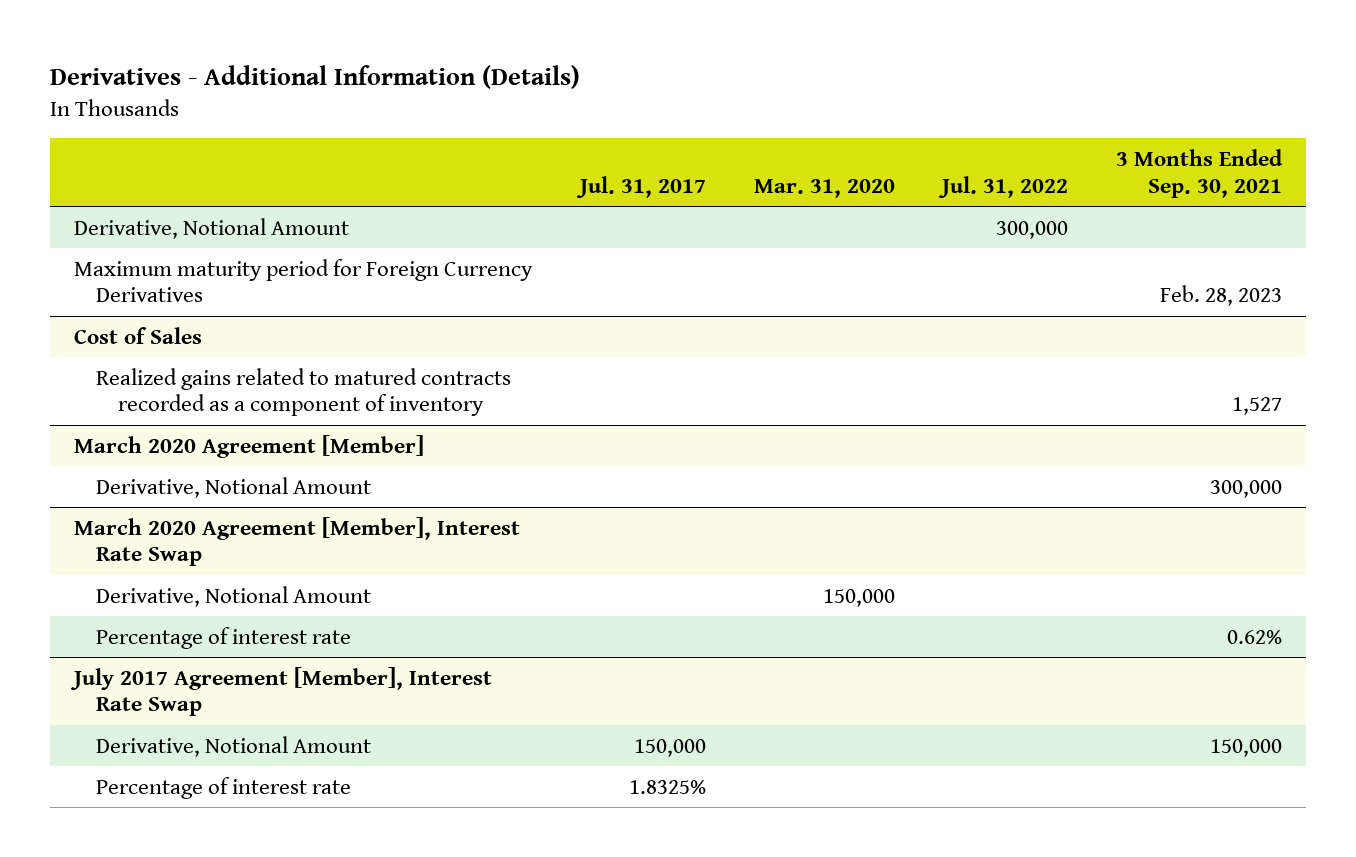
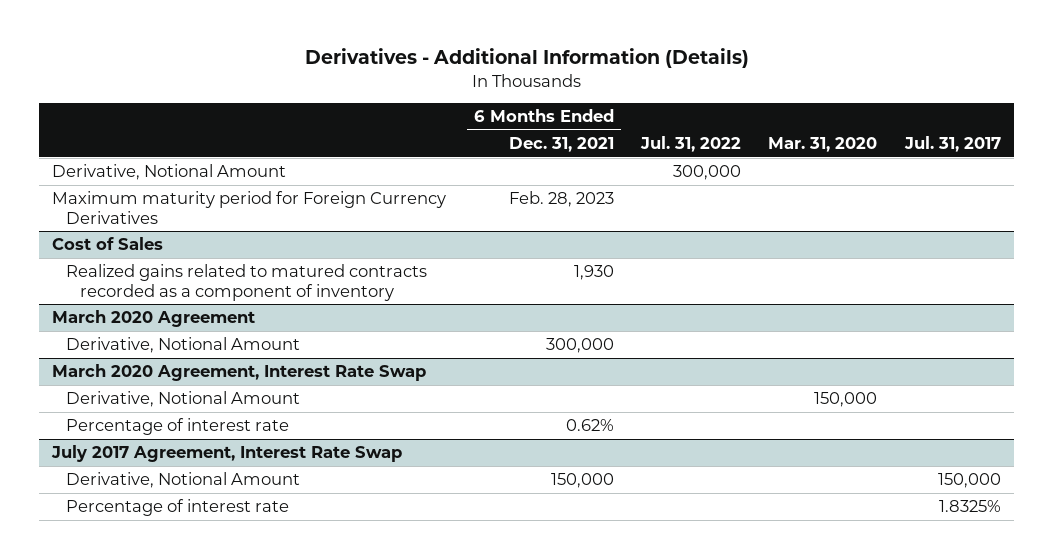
- | Jul. 31, 2017 | Mar. 31, 2020 | Jul. 31, 2022 | 3 Months Ended Sep. 30, 2021
+ | 6 Months Ended Dec. 31, 2021 | Jul. 31, 2022 | Mar. 31, 2020 | Jul. 31, 2017
- March 2020 Agreement [Member]
+ March 2020 Agreement
- March 2020 Agreement [Member], Interest Rate Swap
+ March 2020 Agreement, Interest Rate Swap
- July 2017 Agreement [Member], Interest Rate Swap
+ July 2017 Agreement, Interest Rate Swap

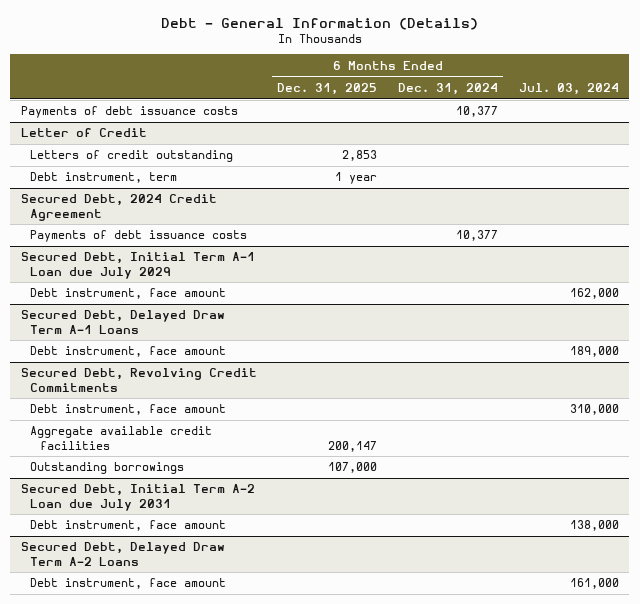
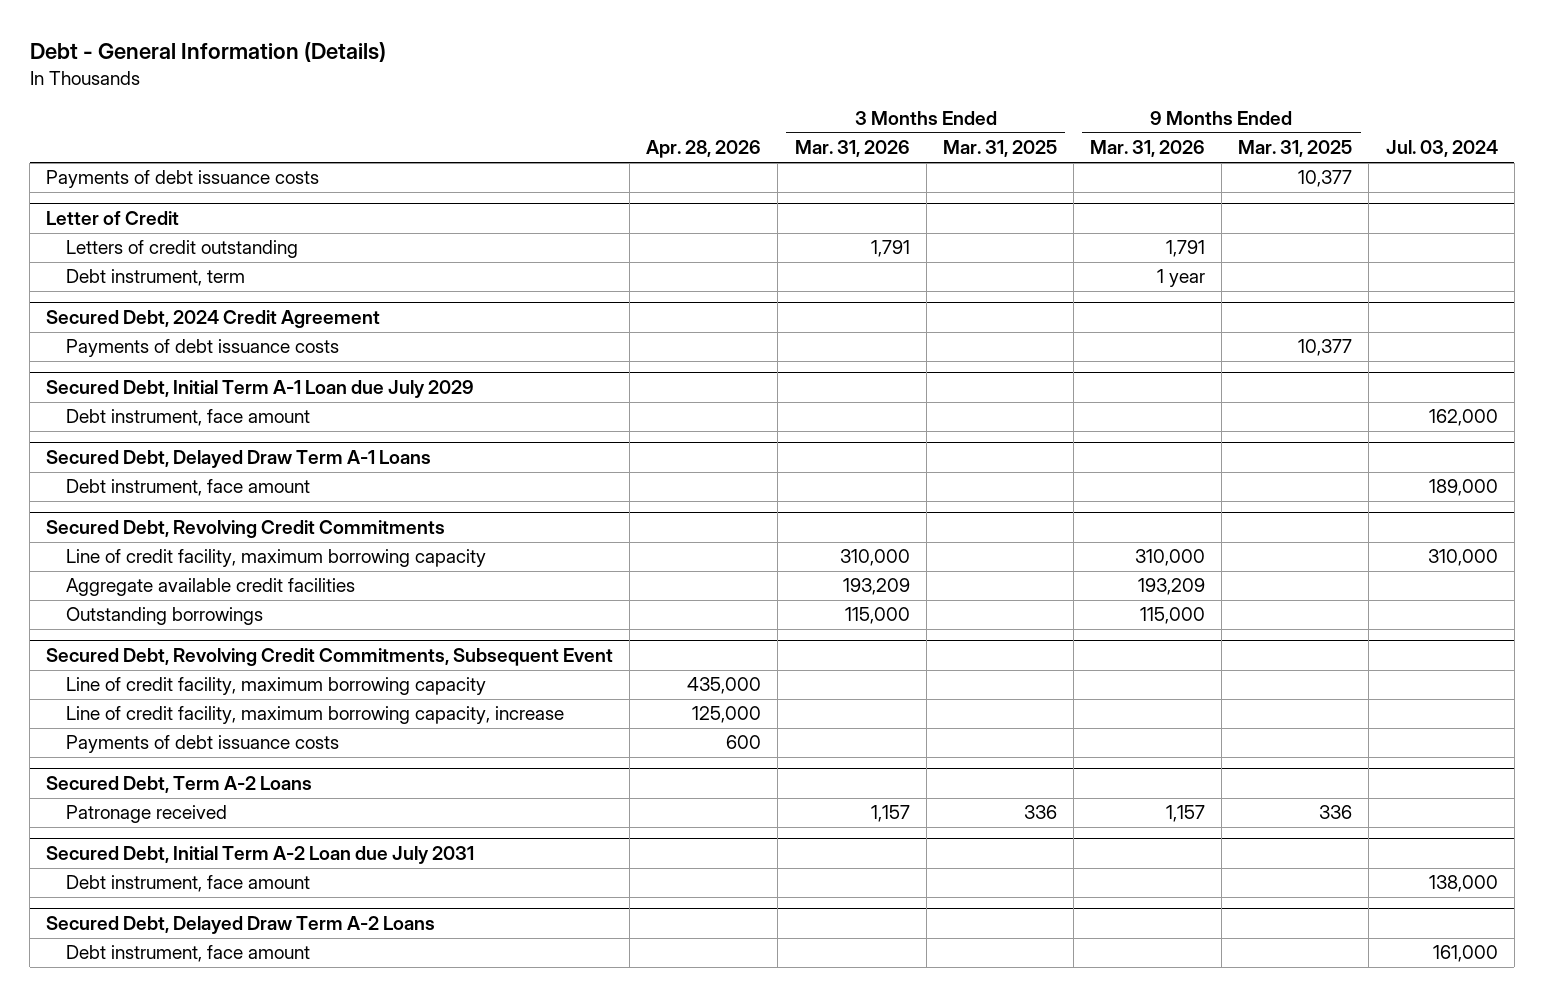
- | 6 Months Ended Dec. 31, 2025 | 6 Months Ended Dec. 31, 2024 | Jul. 03, 2024
+ | Apr. 28, 2026 | 3 Months Ended Mar. 31, 2026 | 3 Months Ended Mar. 31, 2025 | 9 Months Ended Mar. 31, 2026 | 9 Months Ended Mar. 31, 2025 | Jul. 03, 2024
@ Secured Debt, Revolving Credit Commitments
- Debt instrument, face amount | | | 310,000
+ Line of credit facility, maximum borrowing capacity | | 310,000 | | 310,000 | | 310,000
+ Secured Debt, Revolving Credit Commitments, Subsequent Event
+ Line of credit facility, maximum borrowing capacity | 435,000 | | | | |
+ Line of credit facility, maximum borrowing capacity, increase | 125,000 | | | | |
+ Payments of debt issuance costs | 600 | | | | |
+ Secured Debt, Term A-2 Loans
+ Patronage received | | 1,157 | 336 | 1,157 | 336 |

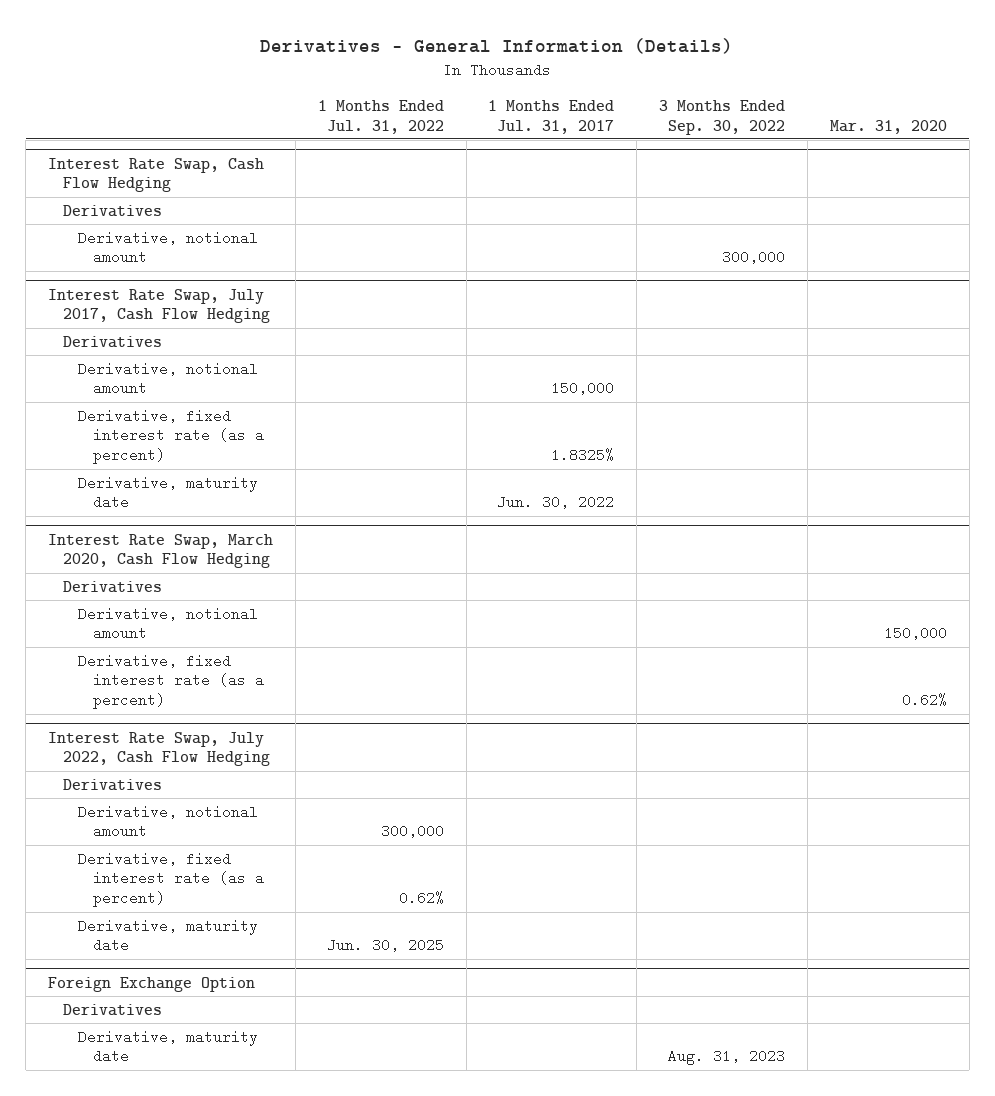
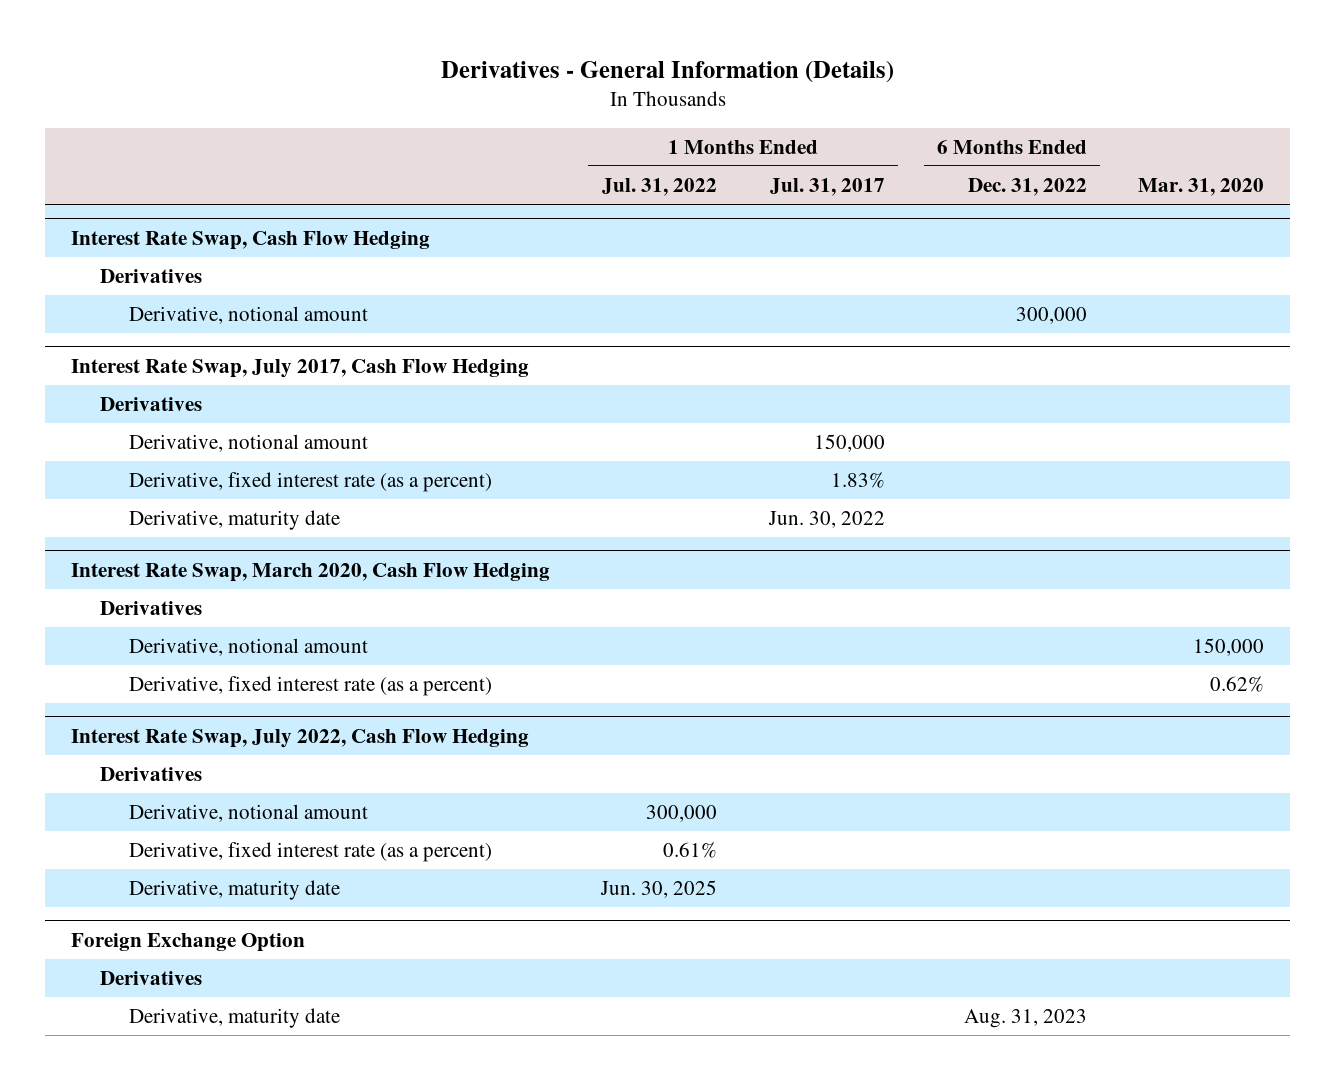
- | 1 Months Ended Jul. 31, 2022 | 1 Months Ended Jul. 31, 2017 | 3 Months Ended Sep. 30, 2022 | Mar. 31, 2020
+ | 1 Months Ended Jul. 31, 2022 | 1 Months Ended Jul. 31, 2017 | 6 Months Ended Dec. 31, 2022 | Mar. 31, 2020
@ Interest Rate Swap, July 2017, Cash Flow Hedging
- Derivative, fixed interest rate (as a percent) | | 1.8325% | |
+ Derivative, fixed interest rate (as a percent) | | 1.83% | |
@ Interest Rate Swap, July 2022, Cash Flow Hedging
- Derivative, fixed interest rate (as a percent) | 0.62% | | |
+ Derivative, fixed interest rate (as a percent) | 0.61% | | |

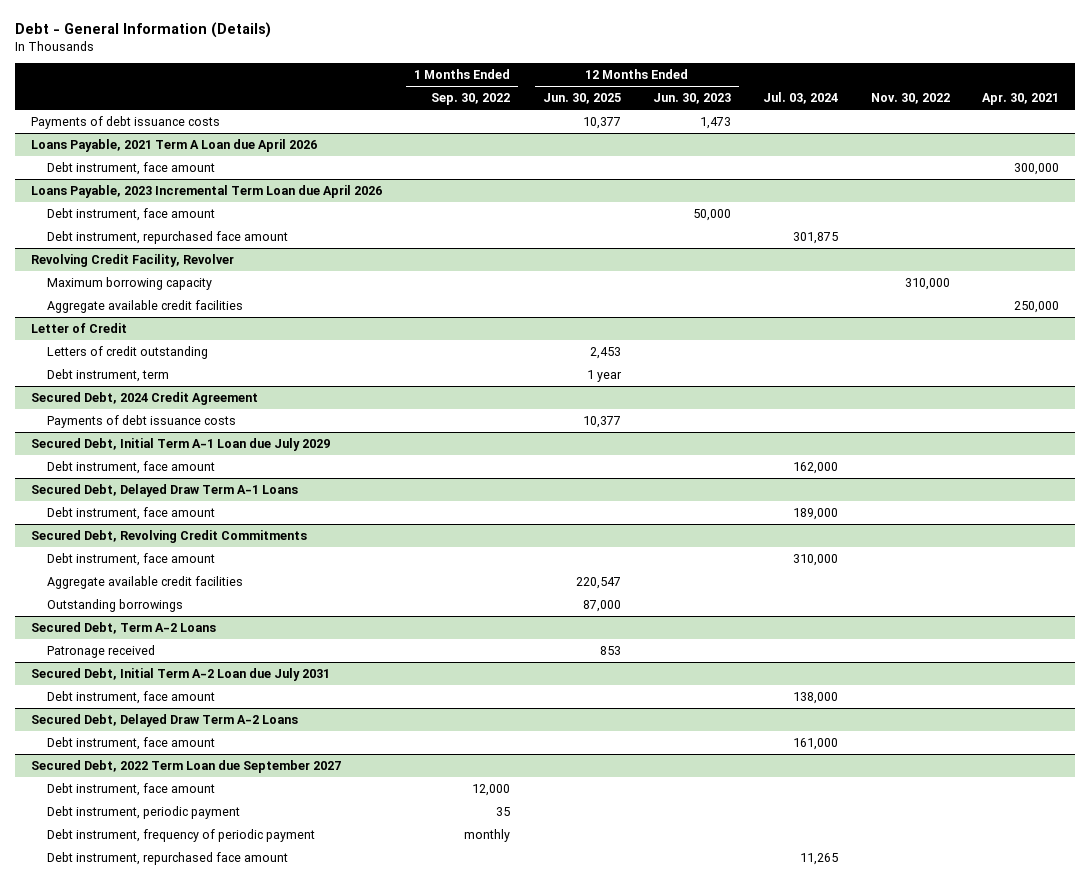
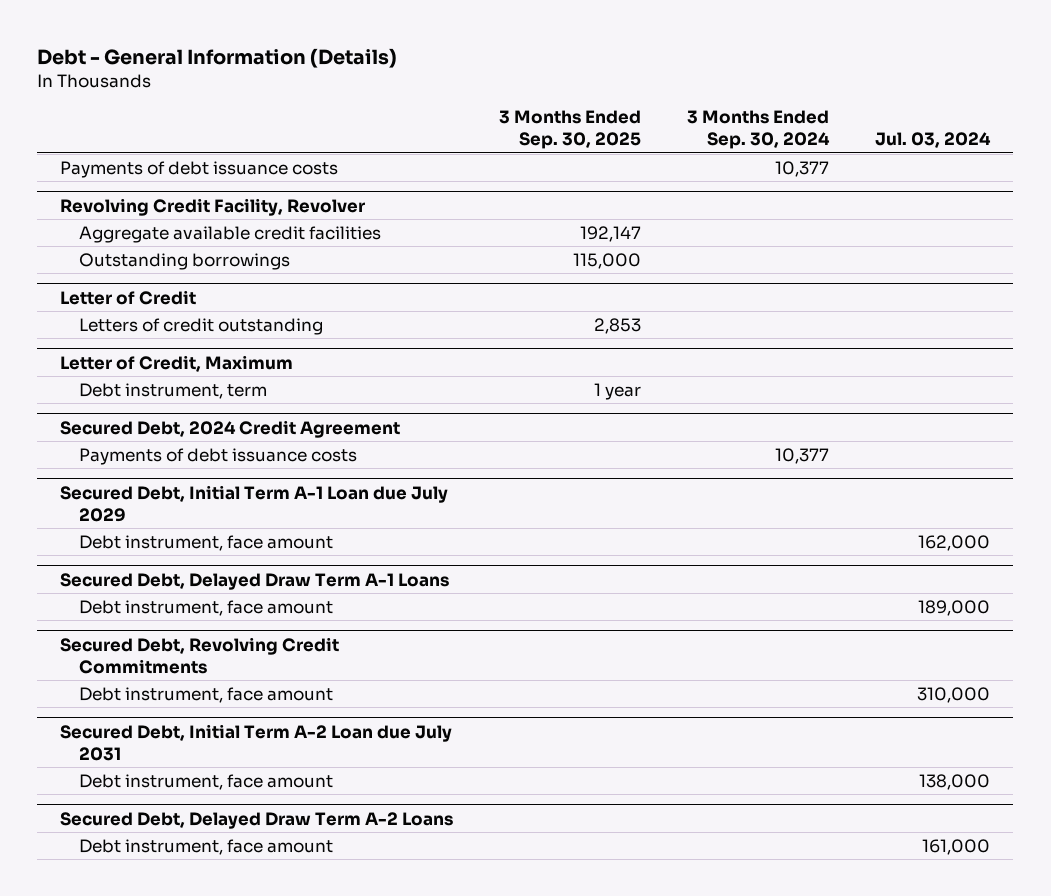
- | 1 Months Ended Sep. 30, 2022 | 12 Months Ended Jun. 30, 2025 | 12 Months Ended Jun. 30, 2023 | Jul. 03, 2024 | Nov. 30, 2022 | Apr. 30, 2021
+ | 3 Months Ended Sep. 30, 2025 | 3 Months Ended Sep. 30, 2024 | Jul. 03, 2024
- Loans Payable, 2021 Term A Loan due April 2026
- Debt instrument, face amount | | | | | | 300,000
- Loans Payable, 2023 Incremental Term Loan due April 2026
- Debt instrument, face amount | | | 50,000 | | |
- Debt instrument, repurchased face amount | | | | 301,875 | |
@ Revolving Credit Facility, Revolver
- Maximum borrowing capacity | | | | | 310,000 |
+ Outstanding borrowings | 115,000 | |
@ Letter of Credit
- Debt instrument, term | | 1 year | | | |
+ Letter of Credit, Maximum
+ Debt instrument, term | 1 year | |
@ Secured Debt, Revolving Credit Commitments
- Aggregate available credit facilities | | 220,547 | | | |
- Outstanding borrowings | | 87,000 | | | |
- Secured Debt, Term A-2 Loans
- Patronage received | | 853 | | | |
- Secured Debt, 2022 Term Loan due September 2027
- Debt instrument, face amount | 12,000 | | | | |
- Debt instrument, periodic payment | 35 | | | | |
- Debt instrument, frequency of periodic payment | monthly | | | | |
- Debt instrument, repurchased face amount | | | | 11,265 | |

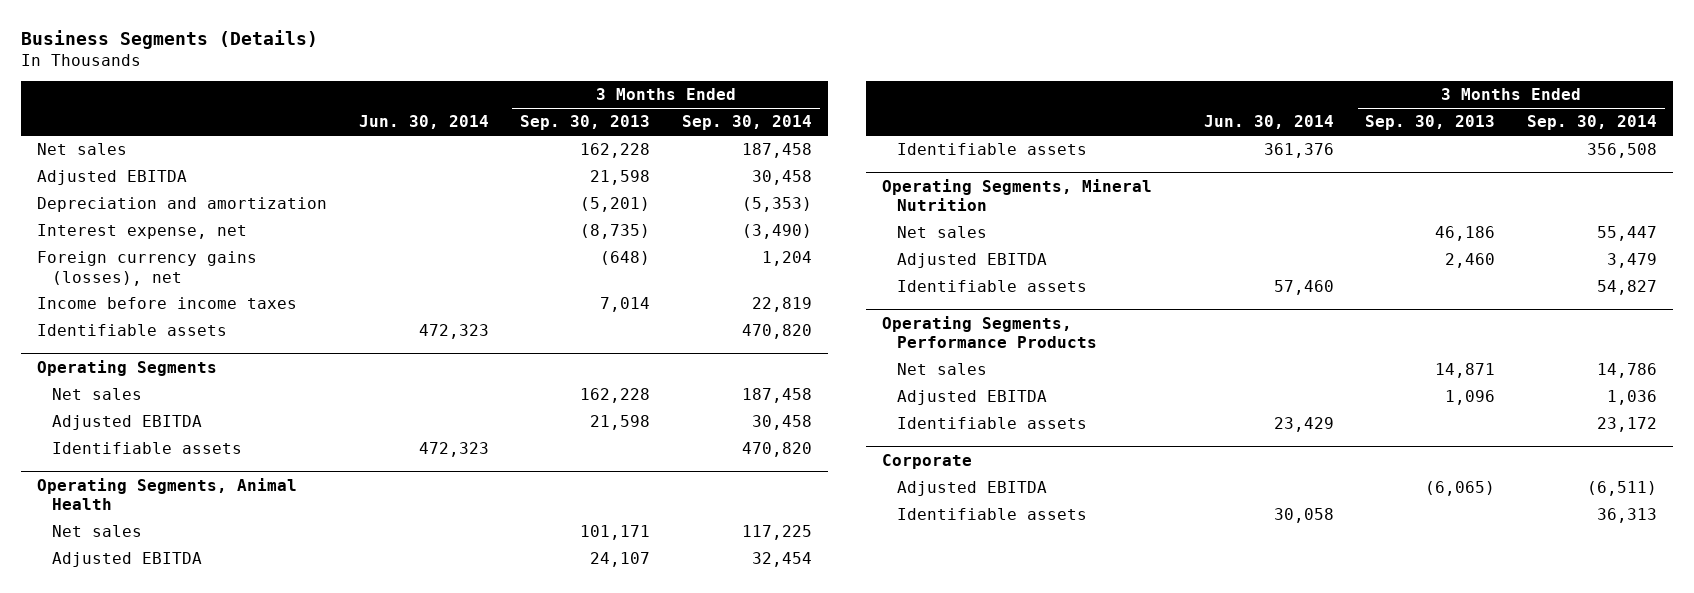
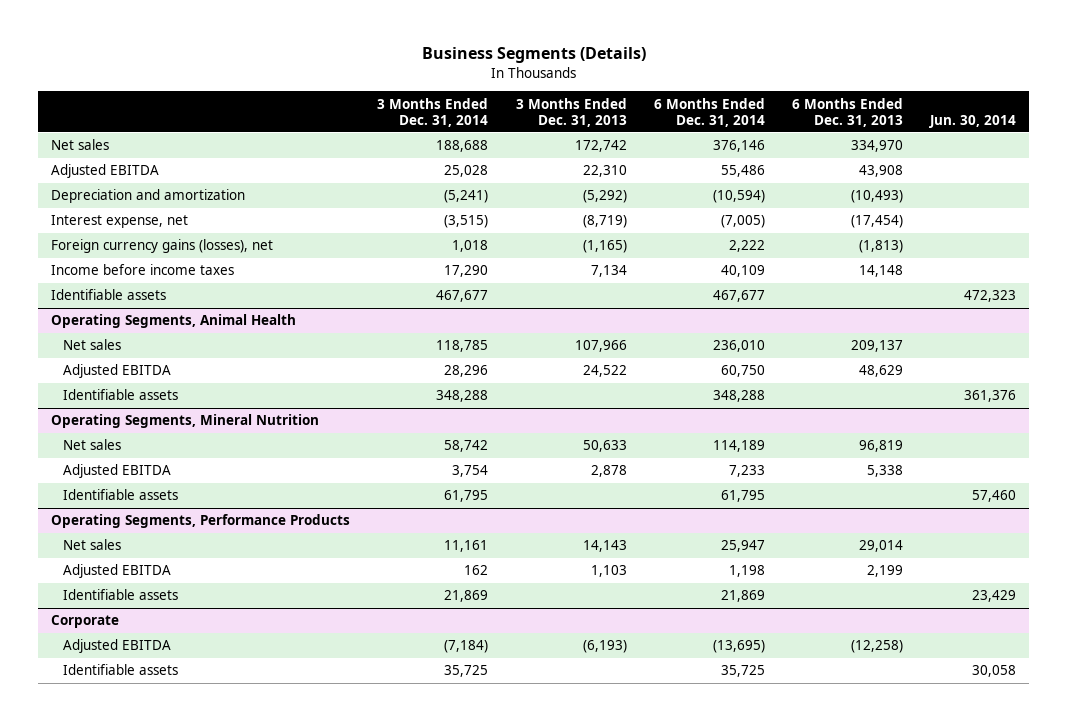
- | Jun. 30, 2014 | 3 Months Ended Sep. 30, 2013 | 3 Months Ended Sep. 30, 2014
+ | 3 Months Ended Dec. 31, 2014 | 3 Months Ended Dec. 31, 2013 | 6 Months Ended Dec. 31, 2014 | 6 Months Ended Dec. 31, 2013 | Jun. 30, 2014
- Operating Segments
- Net sales | | 162,228 | 187,458
- Adjusted EBITDA | | 21,598 | 30,458
- Identifiable assets | 472,323 | | 470,820

